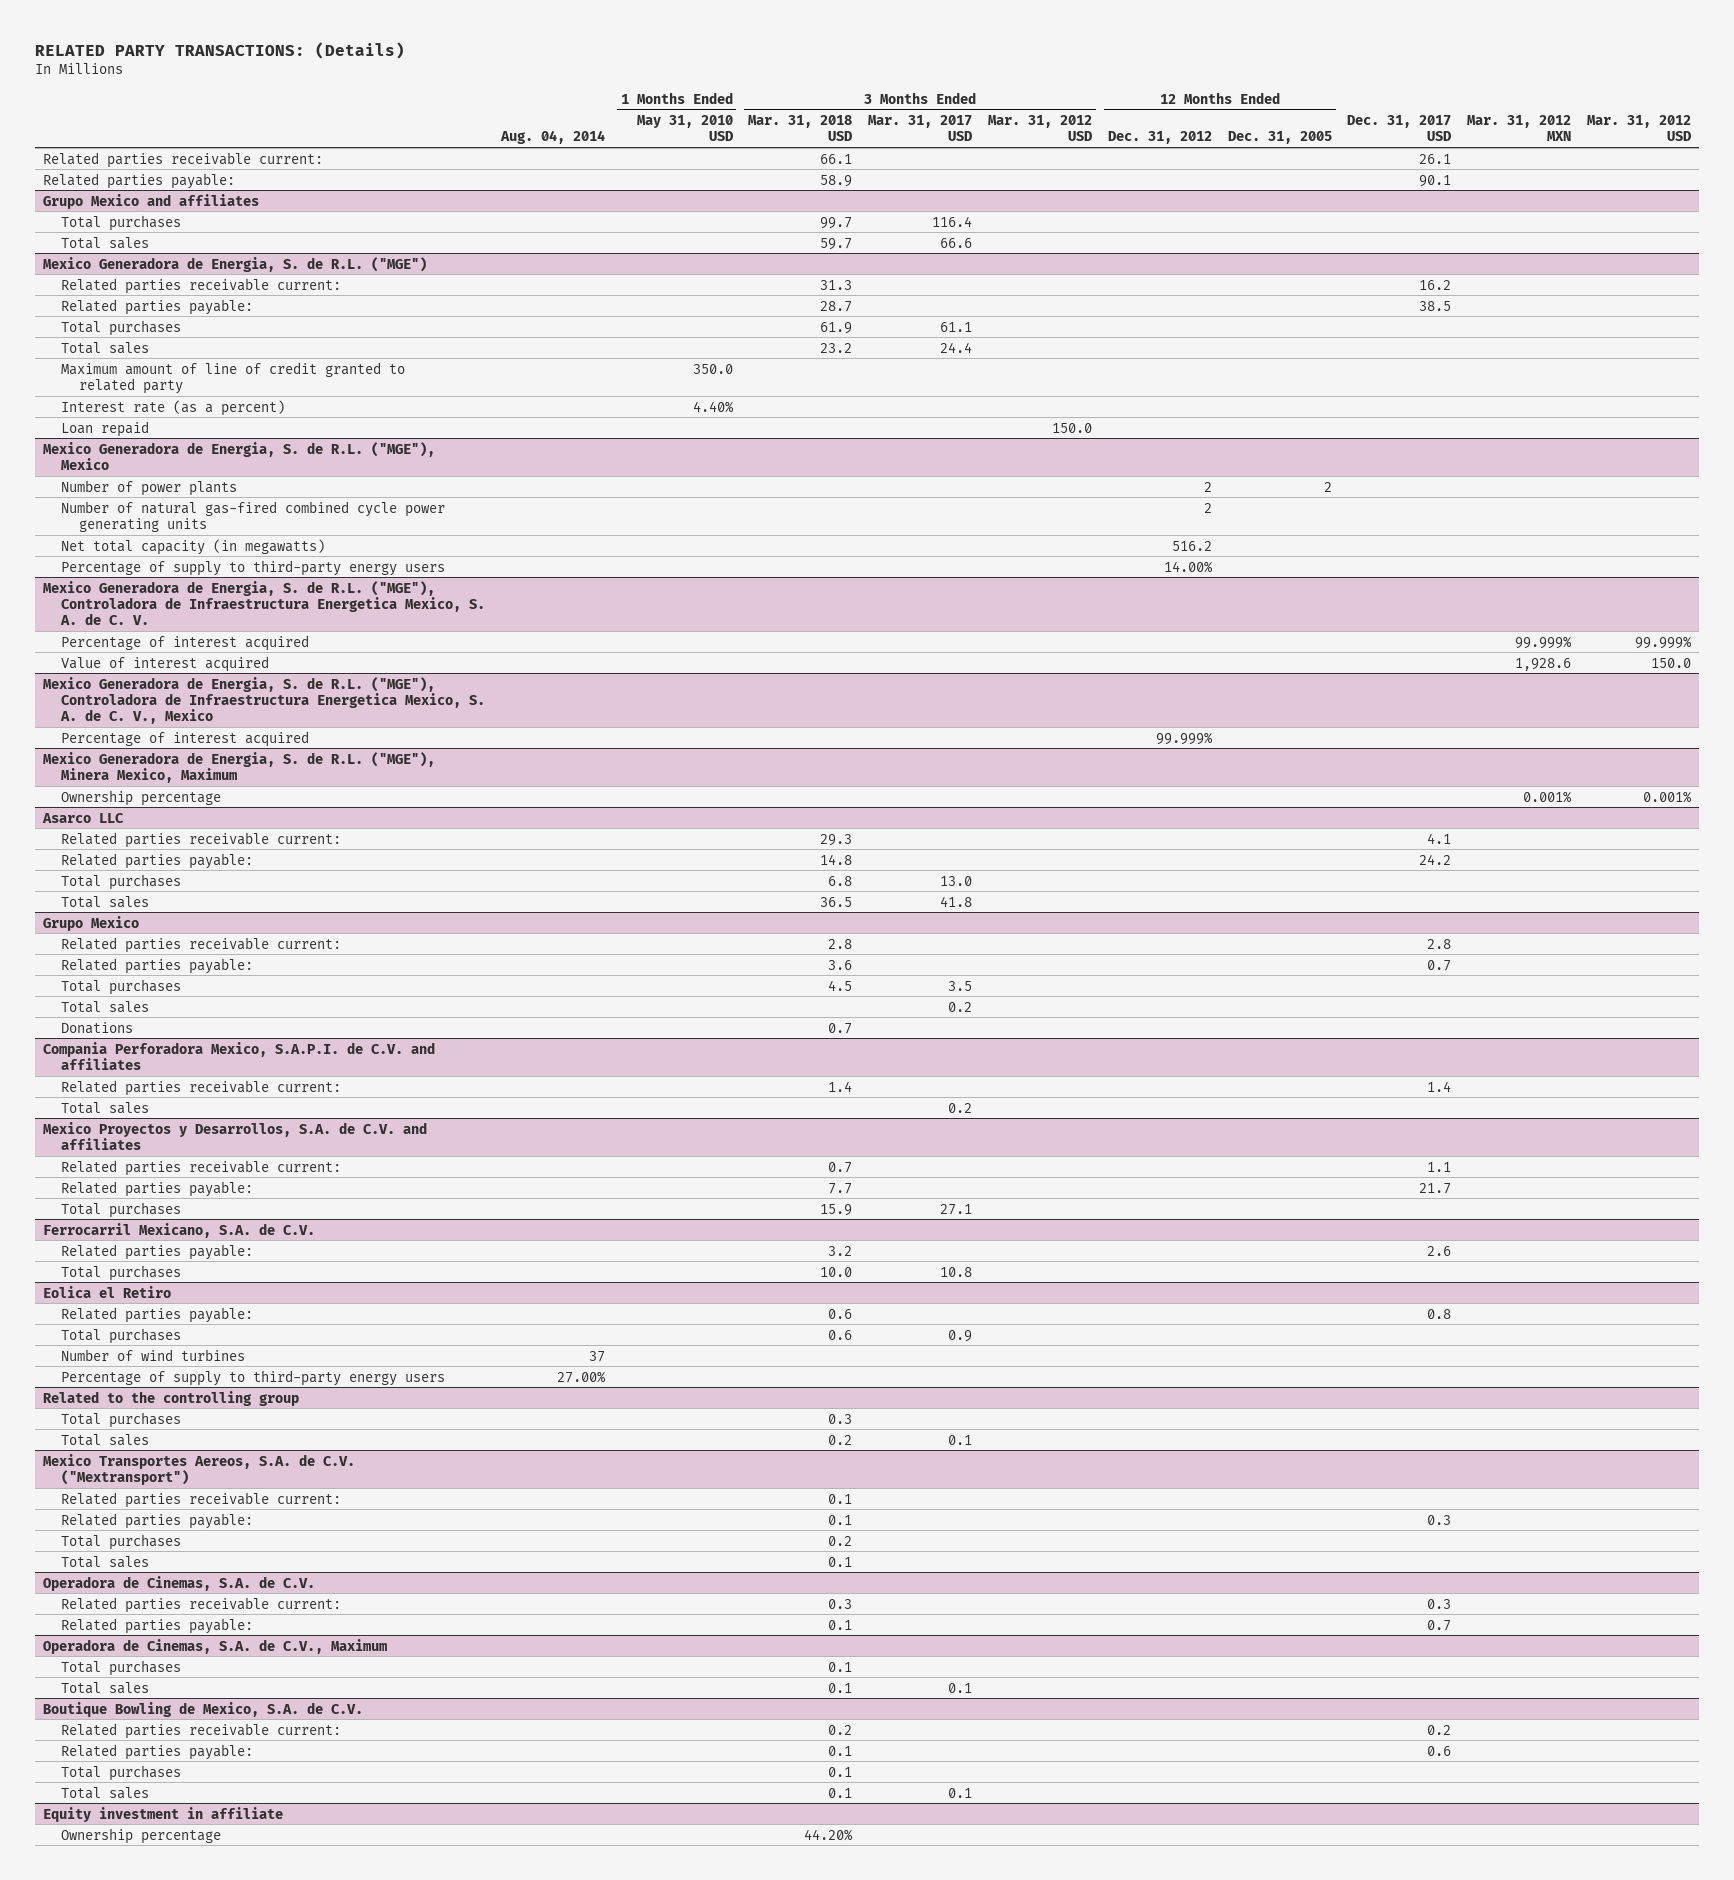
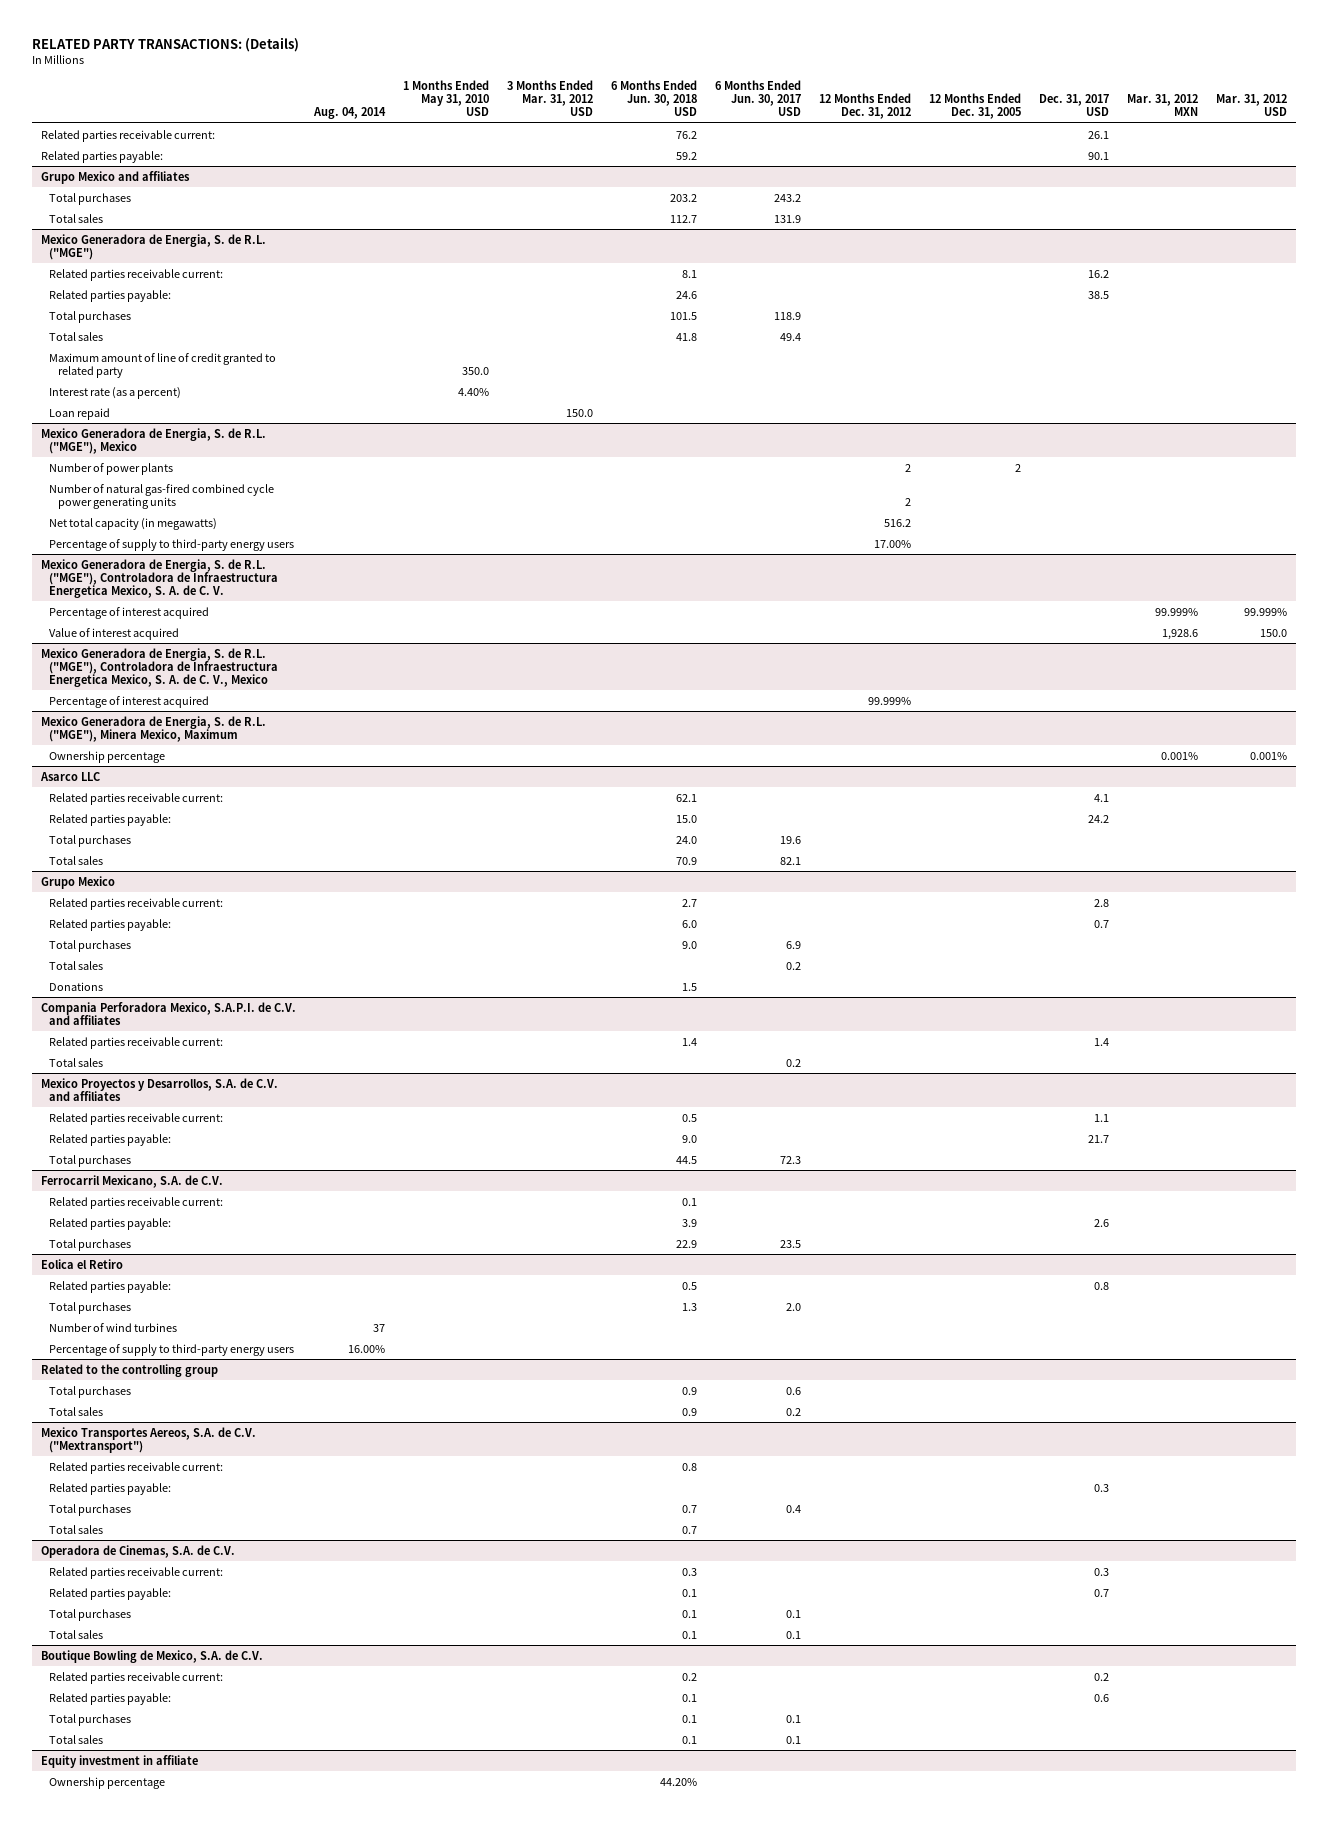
- | Aug. 04, 2014 | 1 Months Ended May 31, 2010 USD | 3 Months Ended Mar. 31, 2018 USD | 3 Months Ended Mar. 31, 2017 USD | 3 Months Ended Mar. 31, 2012 USD | 12 Months Ended Dec. 31, 2012 | 12 Months Ended Dec. 31, 2005 | Dec. 31, 2017 USD | Mar. 31, 2012 MXN | Mar. 31, 2012 USD
+ | Aug. 04, 2014 | 1 Months Ended May 31, 2010 USD | 3 Months Ended Mar. 31, 2012 USD | 6 Months Ended Jun. 30, 2018 USD | 6 Months Ended Jun. 30, 2017 USD | 12 Months Ended Dec. 31, 2012 | 12 Months Ended Dec. 31, 2005 | Dec. 31, 2017 USD | Mar. 31, 2012 MXN | Mar. 31, 2012 USD
@ Mexico Generadora de Energia, S. de R.L. ("MGE"), Mexico
- Percentage of supply to third-party energy users | | | | | | 14.00% | | | |
+ Percentage of supply to third-party energy users | | | | | | 17.00% | | | |
@ Ferrocarril Mexicano, S.A. de C.V.
+ Related parties receivable current: | | | | 0.1 | | | | | |
@ Eolica el Retiro
- Percentage of supply to third-party energy users | 27.00% | | | | | | | | |
+ Percentage of supply to third-party energy users | 16.00% | | | | | | | | |
- Operadora de Cinemas, S.A. de C.V., Maximum
- Total purchases | | | 0.1 | | | | | | |
- Total sales | | | 0.1 | 0.1 | | | | | |
@ Operadora de Cinemas, S.A. de C.V.
+ Total purchases | | | | 0.1 | 0.1 | | | | |
+ Total sales | | | | 0.1 | 0.1 | | | | |

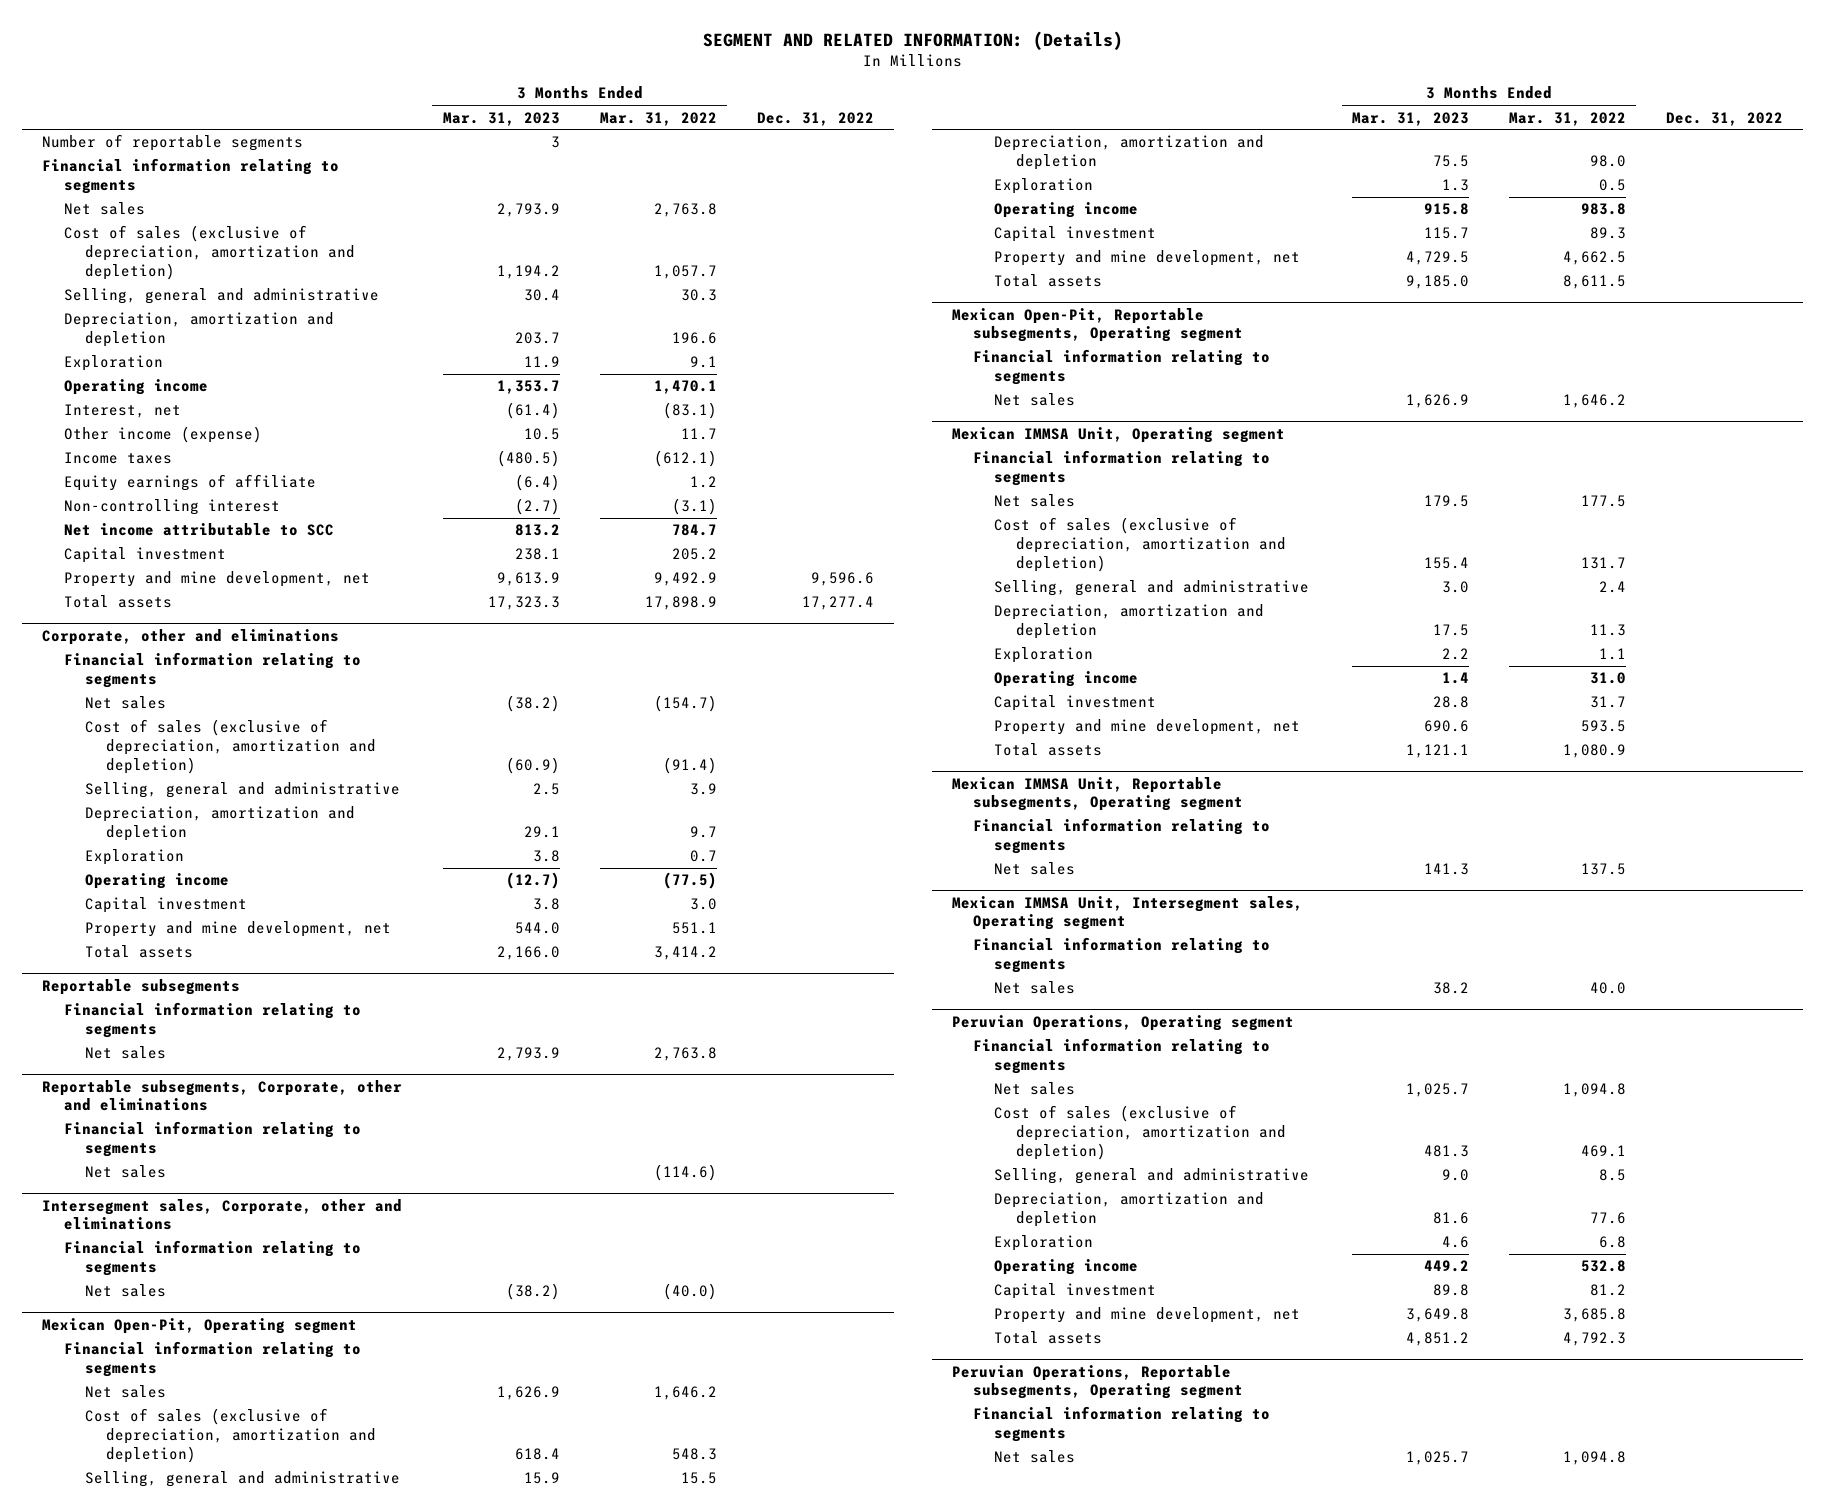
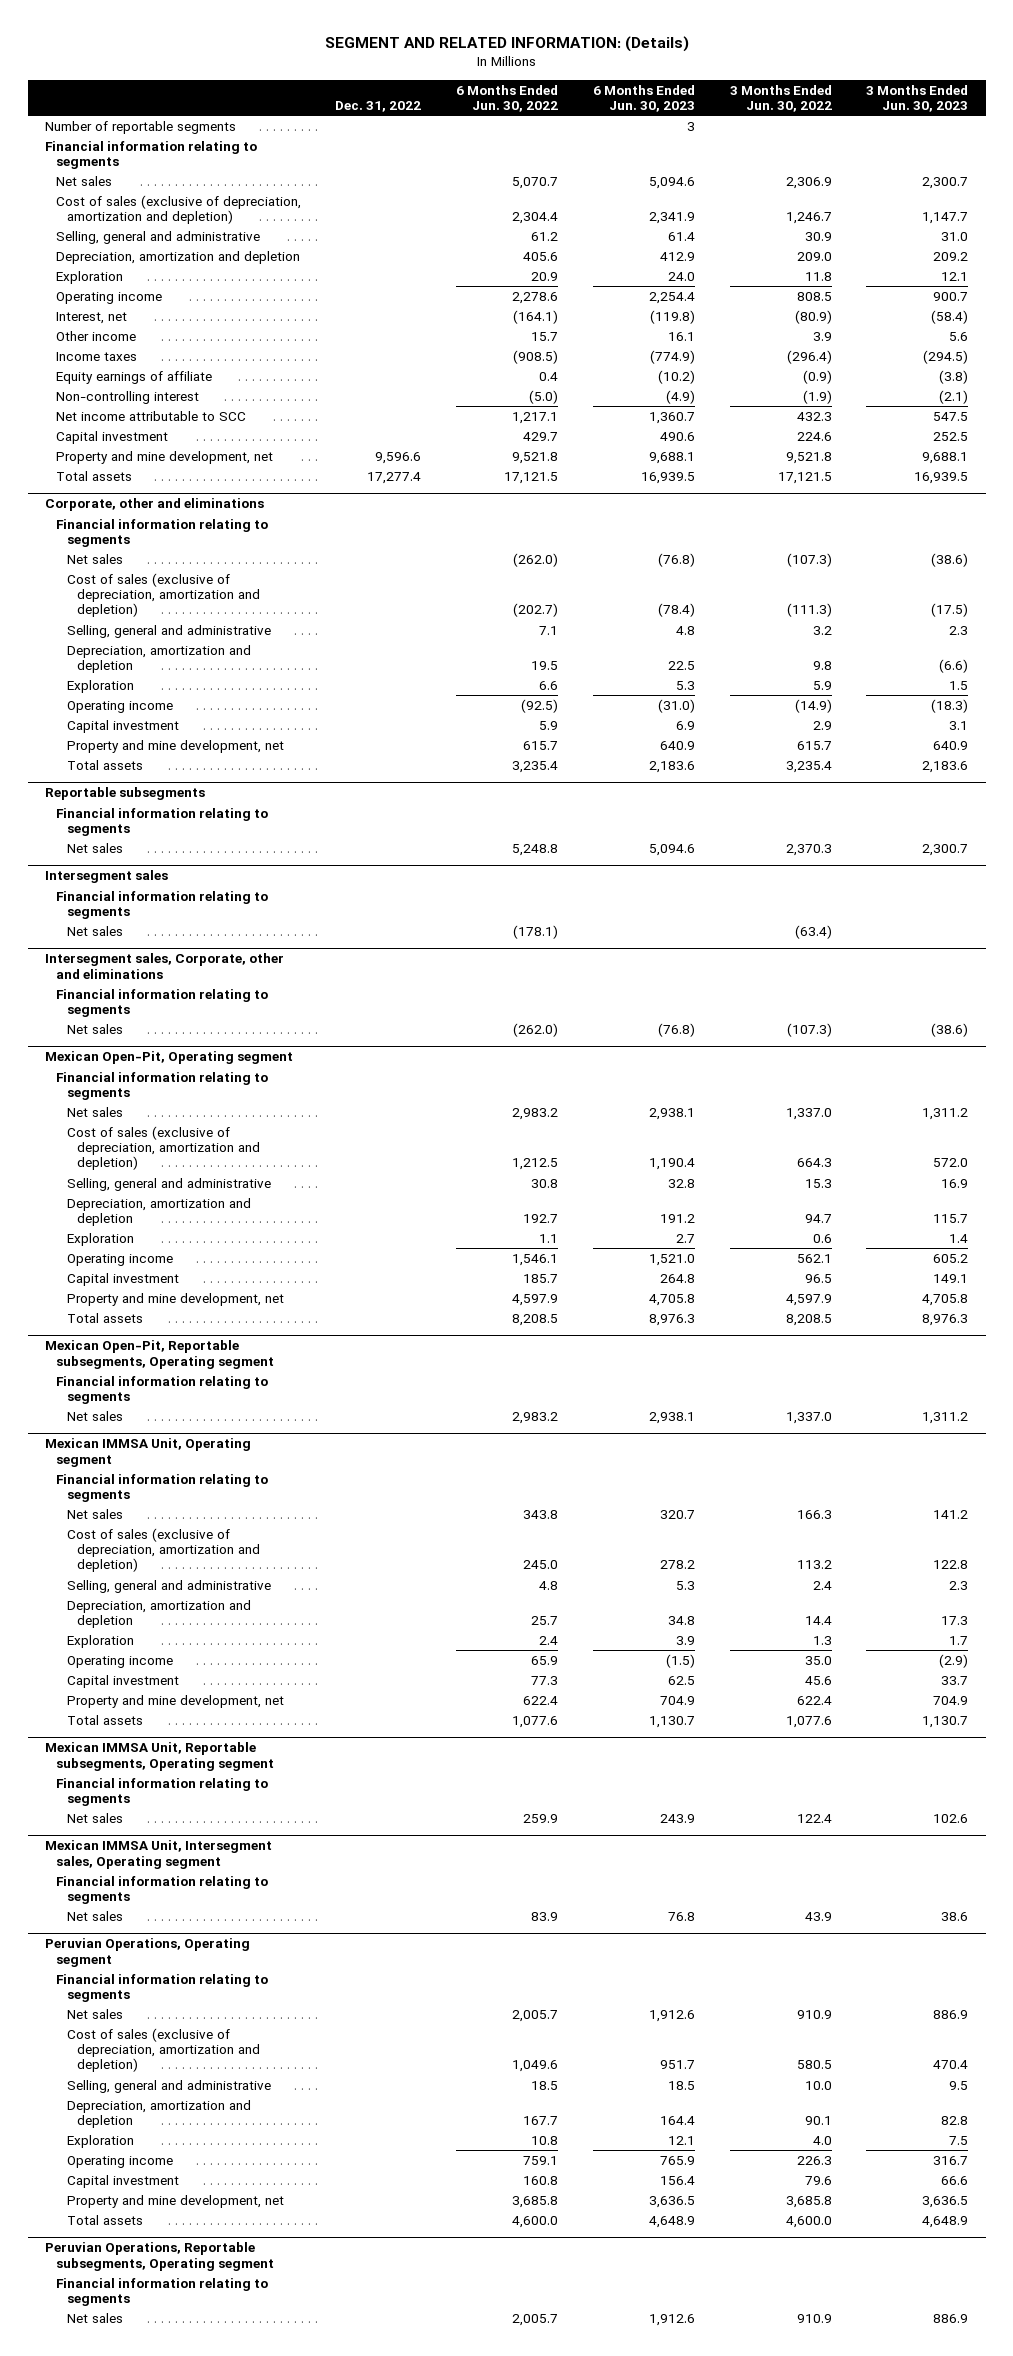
- | 3 Months Ended Mar. 31, 2023 | 3 Months Ended Mar. 31, 2022 | Dec. 31, 2022
+ | Dec. 31, 2022 | 6 Months Ended Jun. 30, 2022 | 6 Months Ended Jun. 30, 2023 | 3 Months Ended Jun. 30, 2022 | 3 Months Ended Jun. 30, 2023
- Other income (expense) | 10.5 | 11.7 |
+ Other income | | 15.7 | 16.1 | 3.9 | 5.6
- Reportable subsegments, Corporate, other and eliminations
- Financial information relating to segments
- Net sales | | (114.6) |
+ Intersegment sales
+ Financial information relating to segments
+ Net sales | | (178.1) | | (63.4) |

